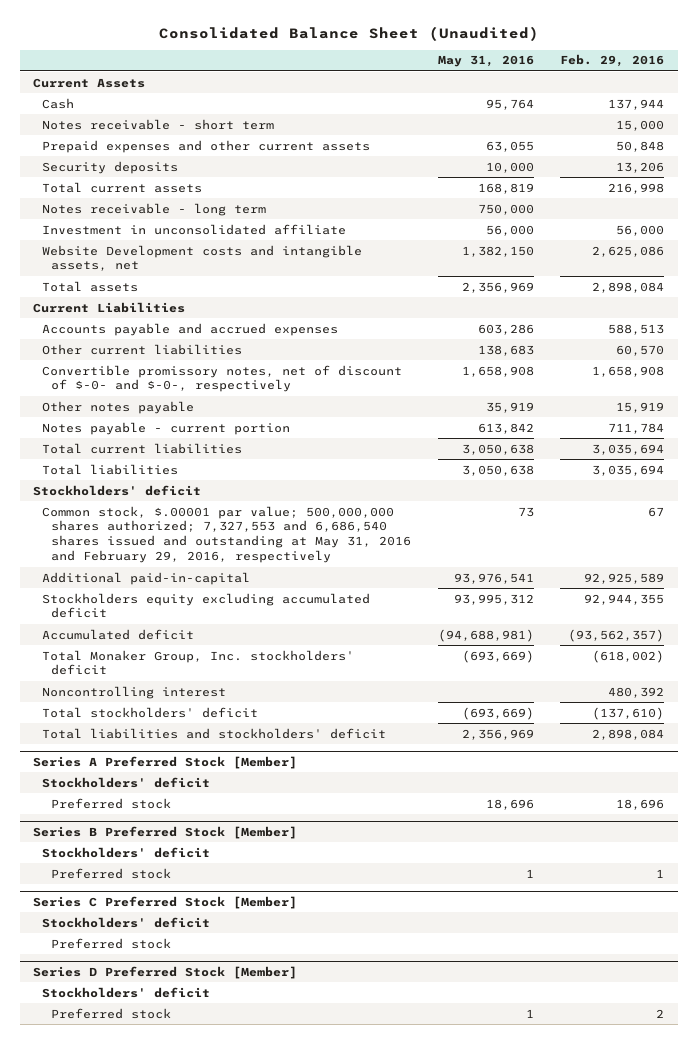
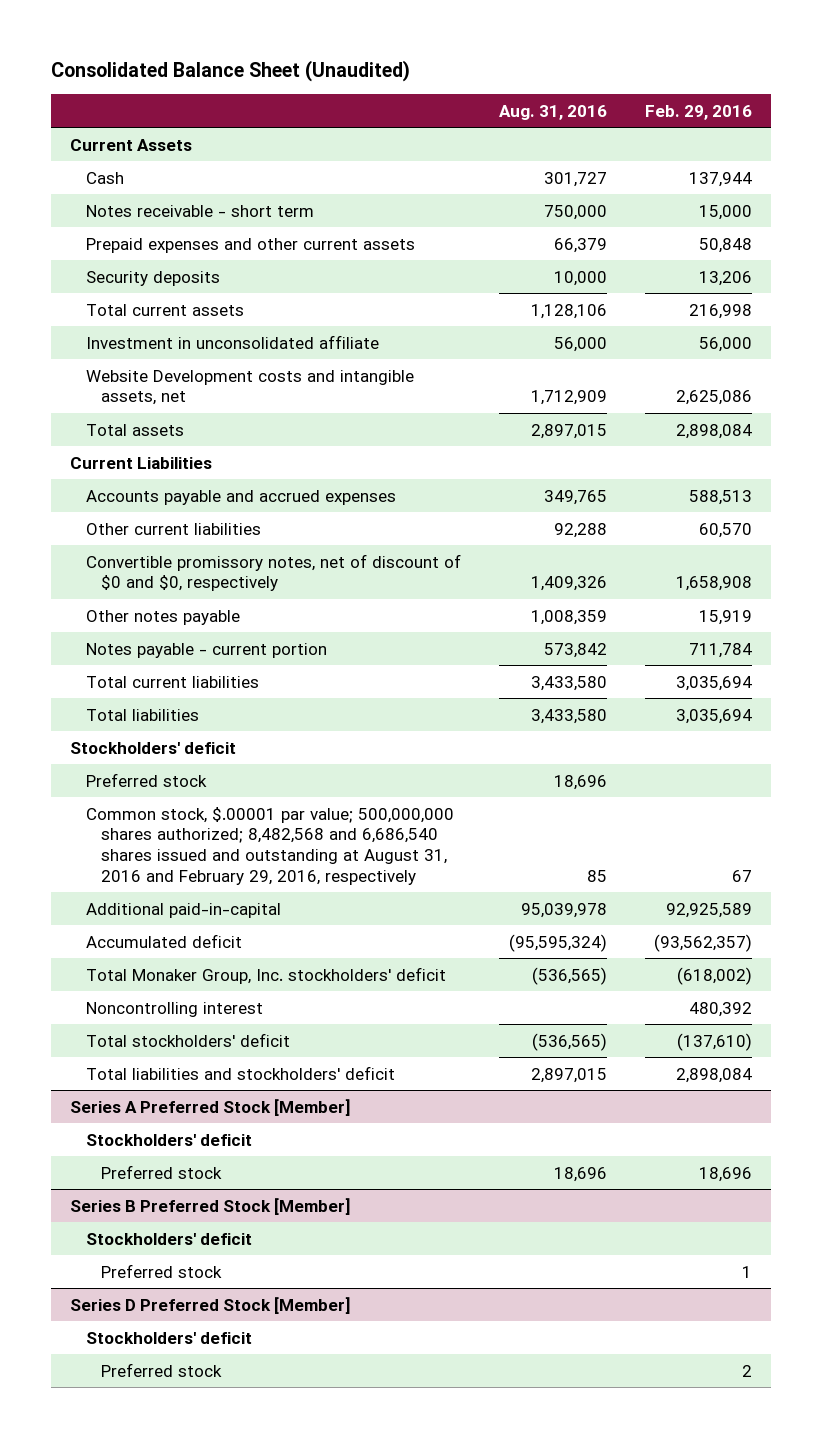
- | May 31, 2016 | Feb. 29, 2016
+ | Aug. 31, 2016 | Feb. 29, 2016
- Notes receivable - long term | 750,000 |
- Convertible promissory notes, net of discount of $-0- and $-0-, respectively | 1,658,908 | 1,658,908
+ Convertible promissory notes, net of discount of $0 and $0, respectively | 1,409,326 | 1,658,908
- Common stock, $.00001 par value; 500,000,000 shares authorized; 7,327,553 and 6,686,540 shares issued and outstanding at May 31, 2016 and February 29, 2016, respectively | 73 | 67
+ Preferred stock | 18,696 |
+ Common stock, $.00001 par value; 500,000,000 shares authorized; 8,482,568 and 6,686,540 shares issued and outstanding at August 31, 2016 and February 29, 2016, respectively | 85 | 67
- Stockholders equity excluding accumulated deficit | 93,995,312 | 92,944,355
- Series C Preferred Stock [Member]
- Stockholders' deficit
- Preferred stock

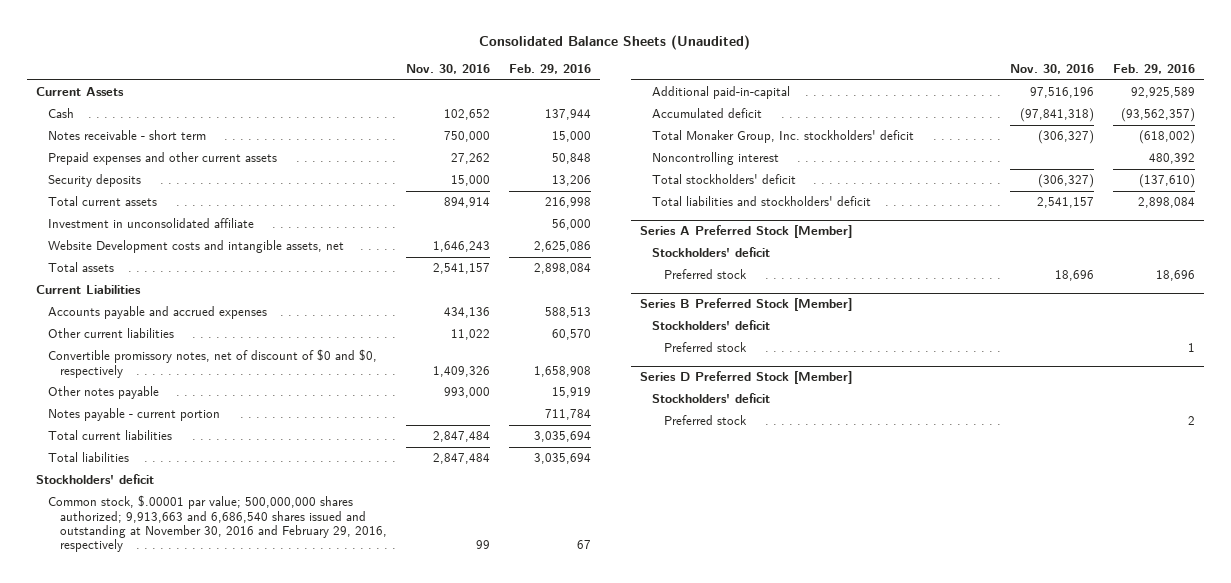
- Consolidated Balance Sheet (Unaudited)
+ Consolidated Balance Sheets (Unaudited)
- | Aug. 31, 2016 | Feb. 29, 2016
+ | Nov. 30, 2016 | Feb. 29, 2016
- Preferred stock | 18,696 |
- Common stock, $.00001 par value; 500,000,000 shares authorized; 8,482,568 and 6,686,540 shares issued and outstanding at August 31, 2016 and February 29, 2016, respectively | 85 | 67
+ Common stock, $.00001 par value; 500,000,000 shares authorized; 9,913,663 and 6,686,540 shares issued and outstanding at November 30, 2016 and February 29, 2016, respectively | 99 | 67

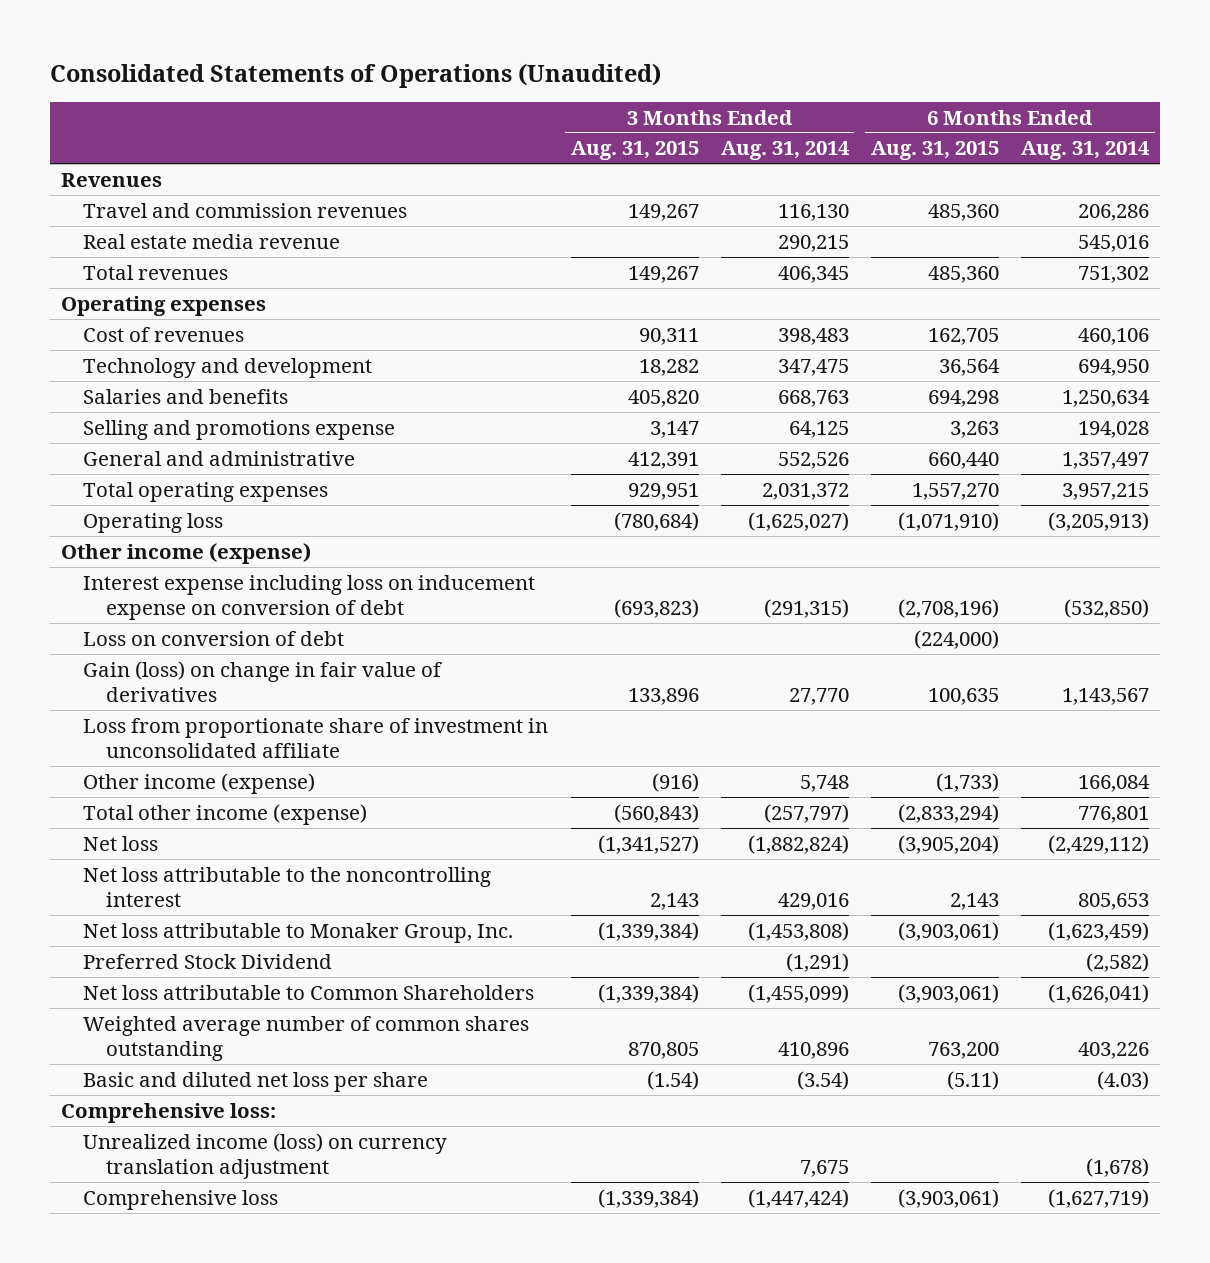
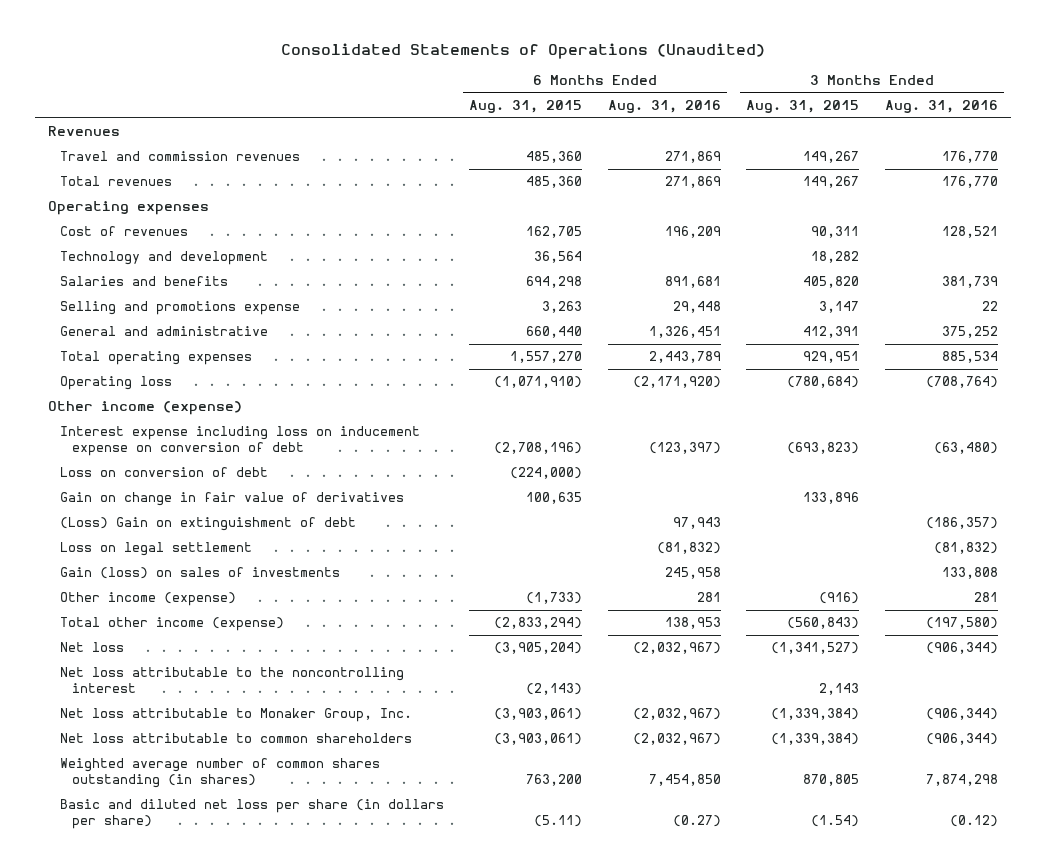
- | 3 Months Ended Aug. 31, 2015 | 3 Months Ended Aug. 31, 2014 | 6 Months Ended Aug. 31, 2015 | 6 Months Ended Aug. 31, 2014
+ | 6 Months Ended Aug. 31, 2015 | 6 Months Ended Aug. 31, 2016 | 3 Months Ended Aug. 31, 2015 | 3 Months Ended Aug. 31, 2016
- Real estate media revenue | | 290,215 | | 545,016
- Gain (loss) on change in fair value of derivatives | 133,896 | 27,770 | 100,635 | 1,143,567
- Loss from proportionate share of investment in unconsolidated affiliate
+ Gain on change in fair value of derivatives | 100,635 | | 133,896 |
+ (Loss) Gain on extinguishment of debt | | 97,943 | | (186,357)
+ Loss on legal settlement | | (81,832) | | (81,832)
+ Gain (loss) on sales of investments | | 245,958 | | 133,808
- Net loss attributable to the noncontrolling interest | 2,143 | 429,016 | 2,143 | 805,653
+ Net loss attributable to the noncontrolling interest | (2,143) | | 2,143 |
- Preferred Stock Dividend | | (1,291) | | (2,582)
- Net loss attributable to Common Shareholders | (1,339,384) | (1,455,099) | (3,903,061) | (1,626,041)
- Weighted average number of common shares outstanding | 870,805 | 410,896 | 763,200 | 403,226
- Basic and diluted net loss per share | (1.54) | (3.54) | (5.11) | (4.03)
- Comprehensive loss:
- Unrealized income (loss) on currency translation adjustment | | 7,675 | | (1,678)
- Comprehensive loss | (1,339,384) | (1,447,424) | (3,903,061) | (1,627,719)
+ Net loss attributable to common shareholders | (3,903,061) | (2,032,967) | (1,339,384) | (906,344)
+ Weighted average number of common shares outstanding (in shares) | 763,200 | 7,454,850 | 870,805 | 7,874,298
+ Basic and diluted net loss per share (in dollars per share) | (5.11) | (0.27) | (1.54) | (0.12)

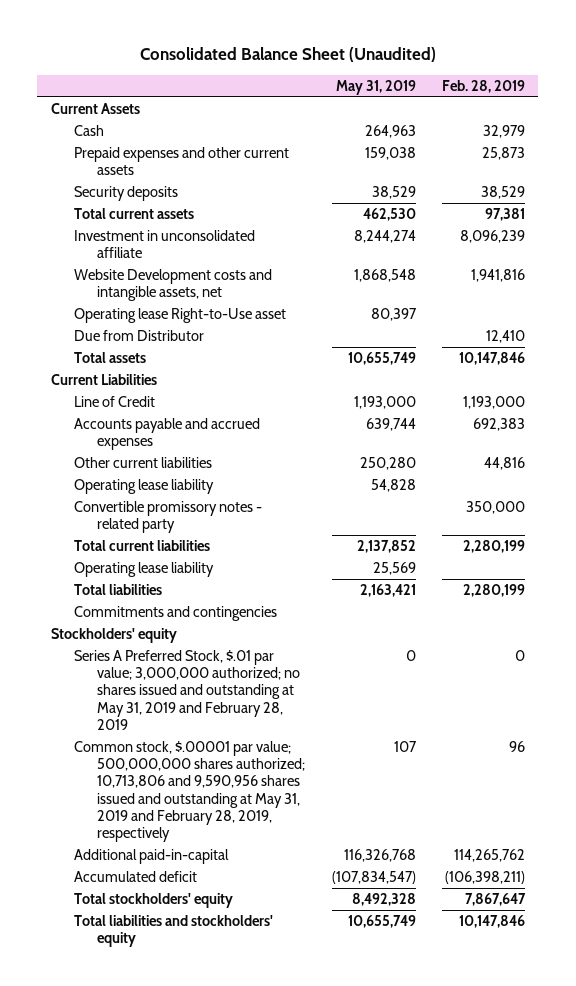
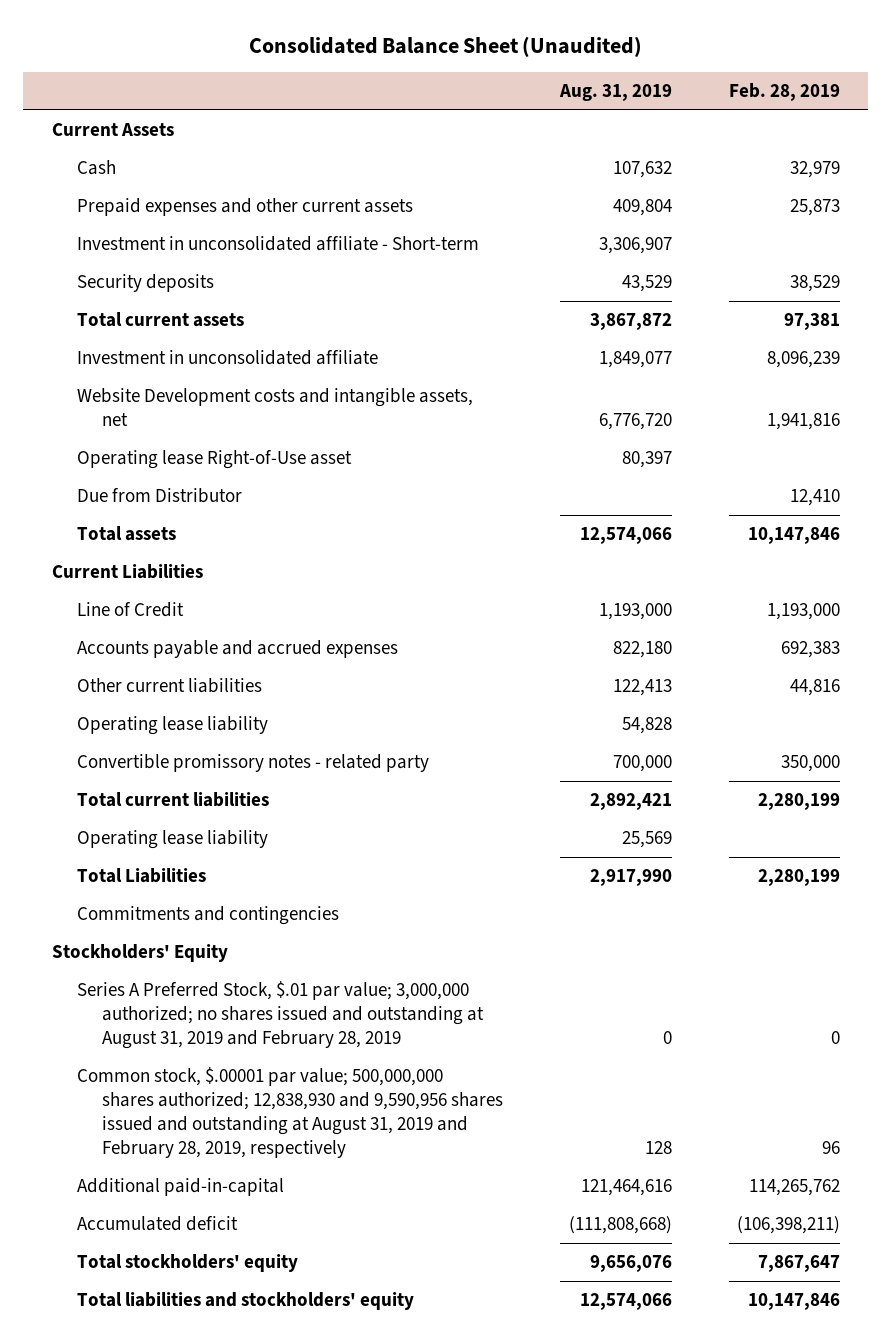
- | May 31, 2019 | Feb. 28, 2019
+ | Aug. 31, 2019 | Feb. 28, 2019
+ Investment in unconsolidated affiliate - Short-term | 3,306,907 |
- Operating lease Right-to-Use asset | 80,397 |
+ Operating lease Right-of-Use asset | 80,397 |
- Total liabilities | 2,163,421 | 2,280,199
+ Total Liabilities | 2,917,990 | 2,280,199
- Stockholders' equity
- Series A Preferred Stock, $.01 par value; 3,000,000 authorized; no shares issued and outstanding at May 31, 2019 and February 28, 2019 | 0 | 0
- Common stock, $.00001 par value; 500,000,000 shares authorized; 10,713,806 and 9,590,956 shares issued and outstanding at May 31, 2019 and February 28, 2019, respectively | 107 | 96
+ Stockholders' Equity
+ Series A Preferred Stock, $.01 par value; 3,000,000 authorized; no shares issued and outstanding at August 31, 2019 and February 28, 2019 | 0 | 0
+ Common stock, $.00001 par value; 500,000,000 shares authorized; 12,838,930 and 9,590,956 shares issued and outstanding at August 31, 2019 and February 28, 2019, respectively | 128 | 96

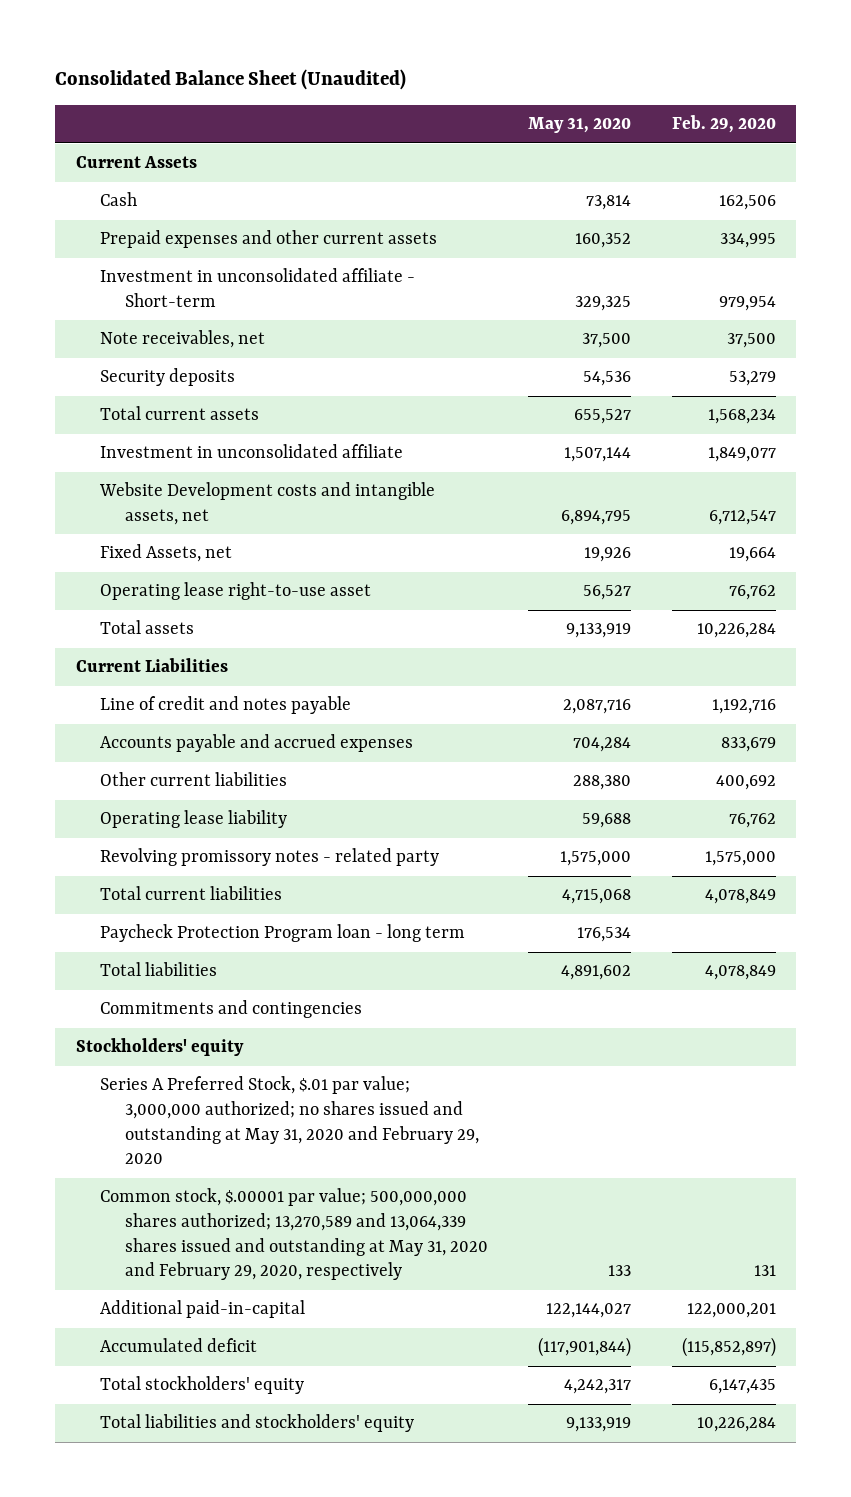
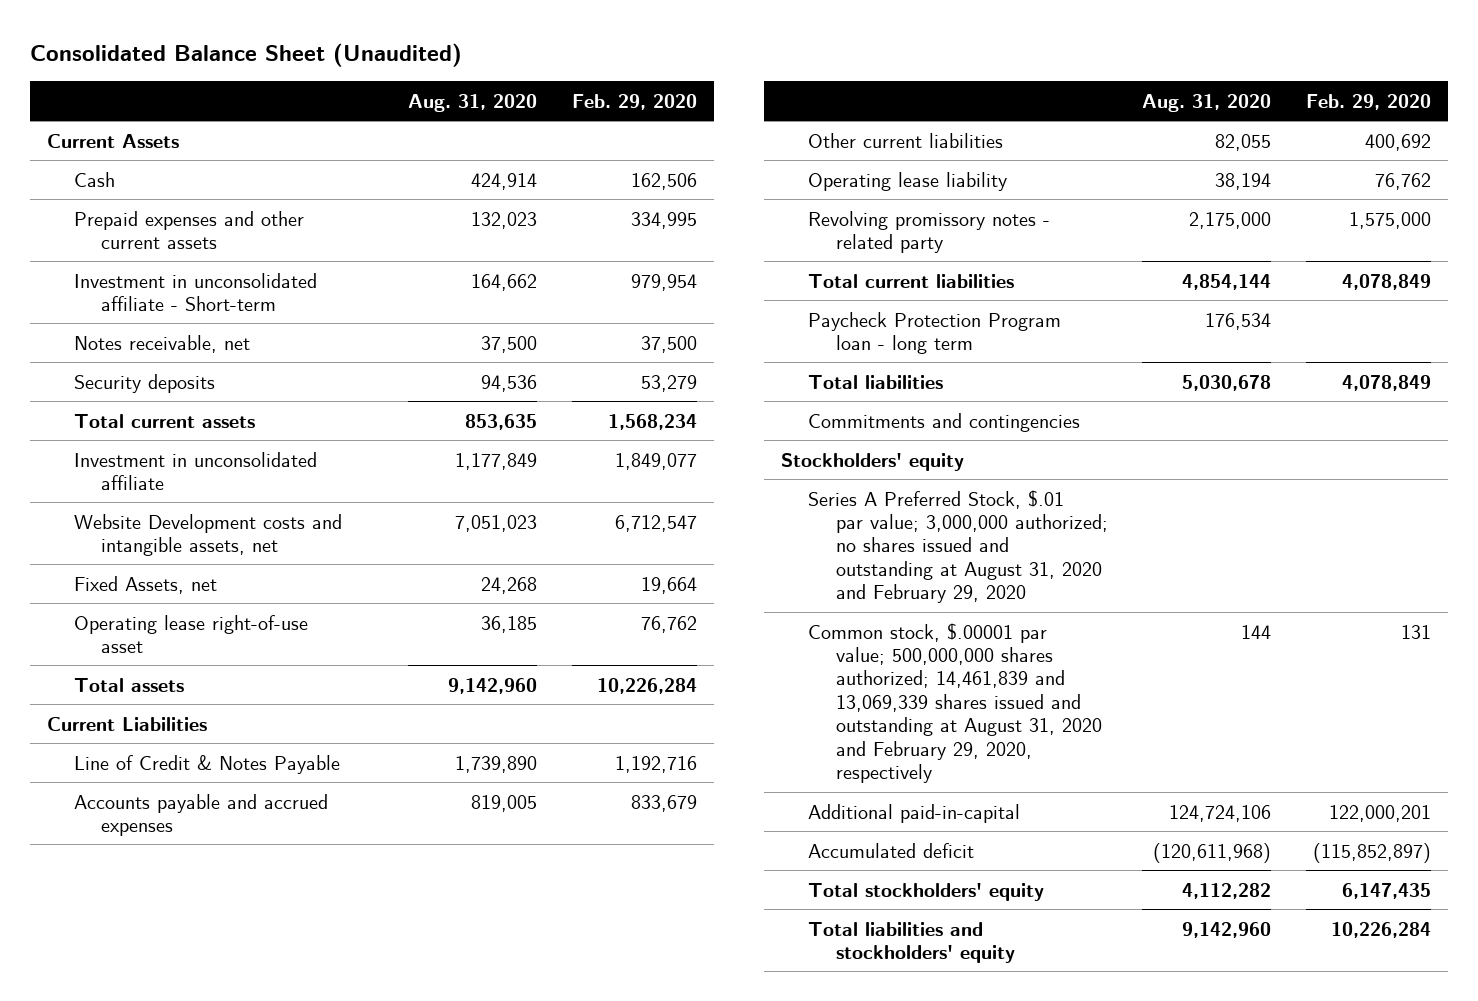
- | May 31, 2020 | Feb. 29, 2020
+ | Aug. 31, 2020 | Feb. 29, 2020
- Note receivables, net | 37,500 | 37,500
+ Notes receivable, net | 37,500 | 37,500
- Operating lease right-to-use asset | 56,527 | 76,762
+ Operating lease right-of-use asset | 36,185 | 76,762
- Line of credit and notes payable | 2,087,716 | 1,192,716
+ Line of Credit & Notes Payable | 1,739,890 | 1,192,716
- Series A Preferred Stock, $.01 par value; 3,000,000 authorized; no shares issued and outstanding at May 31, 2020 and February 29, 2020
- Common stock, $.00001 par value; 500,000,000 shares authorized; 13,270,589 and 13,064,339 shares issued and outstanding at May 31, 2020 and February 29, 2020, respectively | 133 | 131
+ Series A Preferred Stock, $.01 par value; 3,000,000 authorized; no shares issued and outstanding at August 31, 2020 and February 29, 2020
+ Common stock, $.00001 par value; 500,000,000 shares authorized; 14,461,839 and 13,069,339 shares issued and outstanding at August 31, 2020 and February 29, 2020, respectively | 144 | 131

